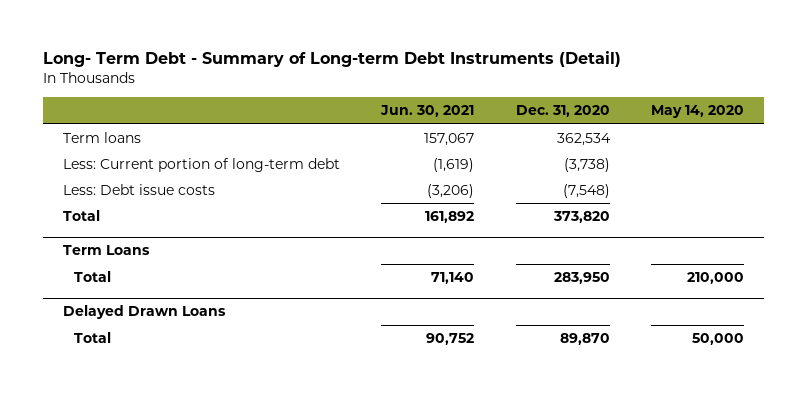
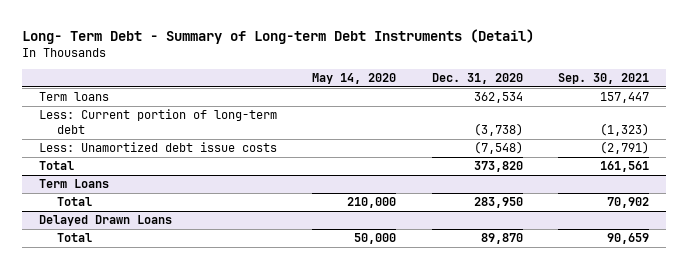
- | Jun. 30, 2021 | Dec. 31, 2020 | May 14, 2020
+ | May 14, 2020 | Dec. 31, 2020 | Sep. 30, 2021
- Less: Debt issue costs | (3,206) | (7,548) |
+ Less: Unamortized debt issue costs | | (7,548) | (2,791)

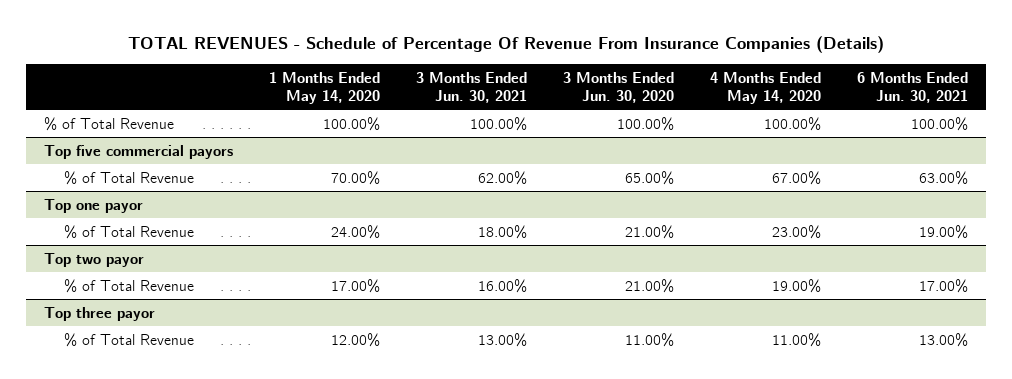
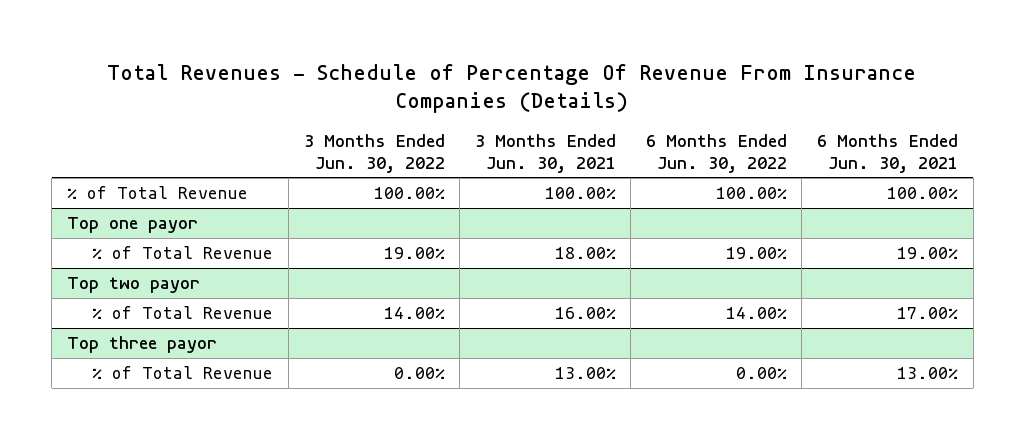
- TOTAL REVENUES - Schedule of Percentage Of Revenue From Insurance Companies (Details)
+ Total Revenues - Schedule of Percentage Of Revenue From Insurance Companies (Details)
- | 1 Months Ended May 14, 2020 | 3 Months Ended Jun. 30, 2021 | 3 Months Ended Jun. 30, 2020 | 4 Months Ended May 14, 2020 | 6 Months Ended Jun. 30, 2021
+ | 3 Months Ended Jun. 30, 2022 | 3 Months Ended Jun. 30, 2021 | 6 Months Ended Jun. 30, 2022 | 6 Months Ended Jun. 30, 2021
- Top five commercial payors
- % of Total Revenue | 70.00% | 62.00% | 65.00% | 67.00% | 63.00%

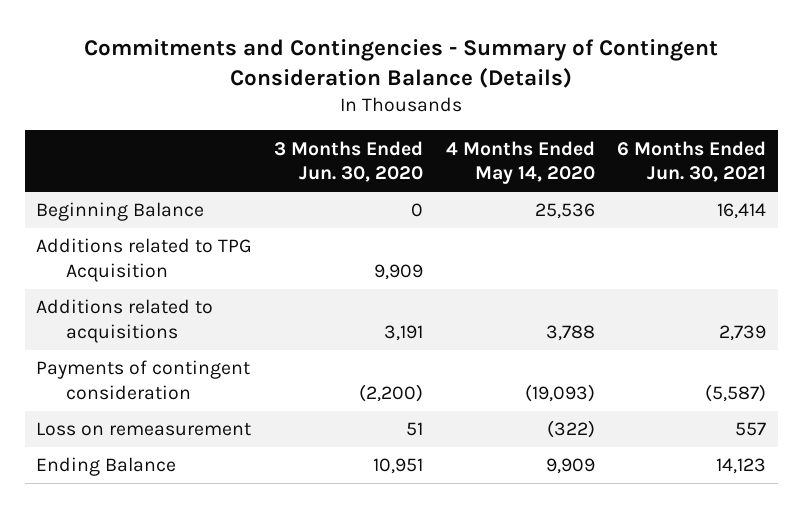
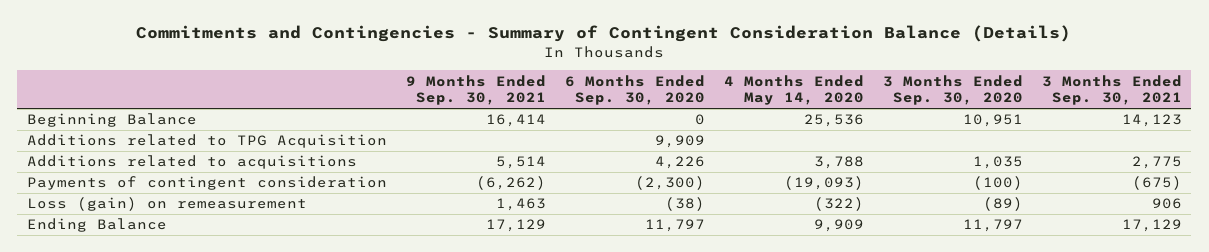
- | 3 Months Ended Jun. 30, 2020 | 4 Months Ended May 14, 2020 | 6 Months Ended Jun. 30, 2021
+ | 9 Months Ended Sep. 30, 2021 | 6 Months Ended Sep. 30, 2020 | 4 Months Ended May 14, 2020 | 3 Months Ended Sep. 30, 2020 | 3 Months Ended Sep. 30, 2021
- Loss on remeasurement | 51 | (322) | 557
+ Loss (gain) on remeasurement | 1,463 | (38) | (322) | (89) | 906

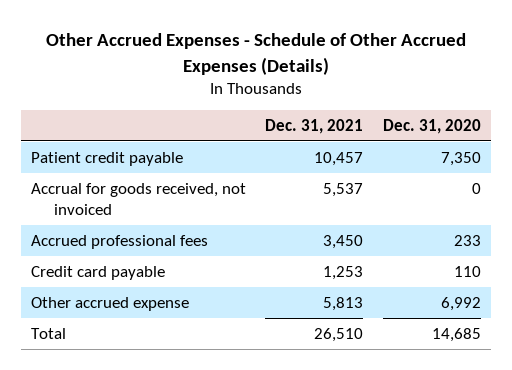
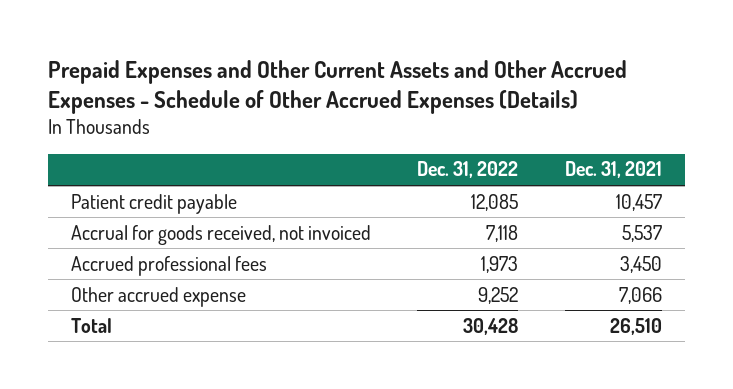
- Other Accrued Expenses - Schedule of Other Accrued Expenses (Details)
+ Prepaid Expenses and Other Current Assets and Other Accrued Expenses - Schedule of Other Accrued Expenses (Details)
- | Dec. 31, 2021 | Dec. 31, 2020
+ | Dec. 31, 2022 | Dec. 31, 2021
- Credit card payable | 1,253 | 110
- Other accrued expense | 5,813 | 6,992
+ Other accrued expense | 9,252 | 7,066

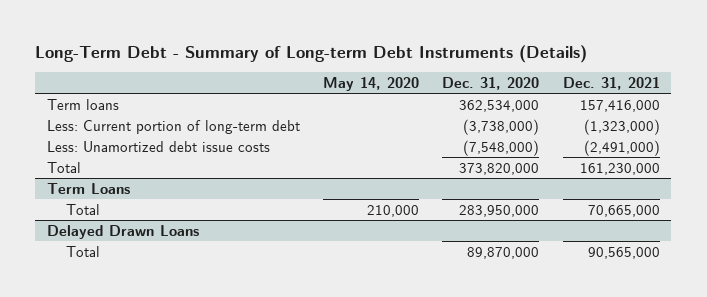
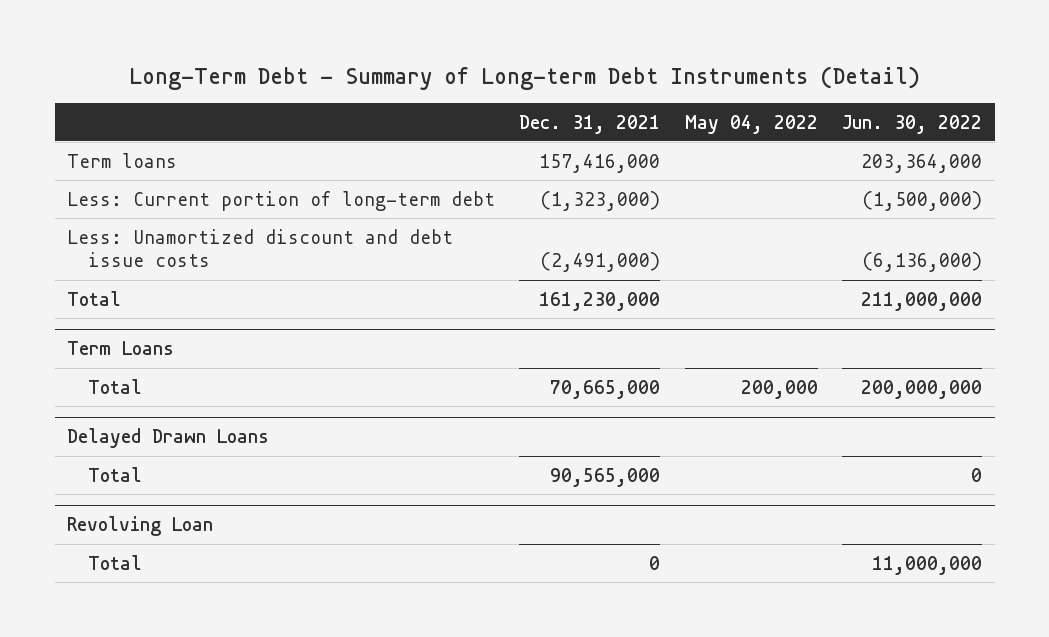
- Long-Term Debt - Summary of Long-term Debt Instruments (Details)
+ Long-Term Debt - Summary of Long-term Debt Instruments (Detail)
- | May 14, 2020 | Dec. 31, 2020 | Dec. 31, 2021
+ | Dec. 31, 2021 | May 04, 2022 | Jun. 30, 2022
- Less: Unamortized debt issue costs | | (7,548,000) | (2,491,000)
+ Less: Unamortized discount and debt issue costs | (2,491,000) | | (6,136,000)
+ Revolving Loan
+ Total | 0 | | 11,000,000

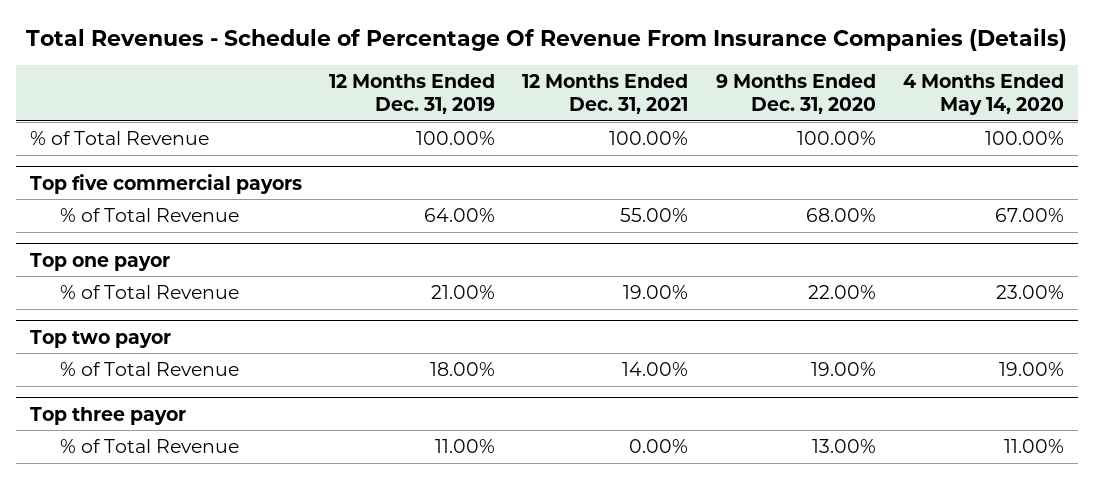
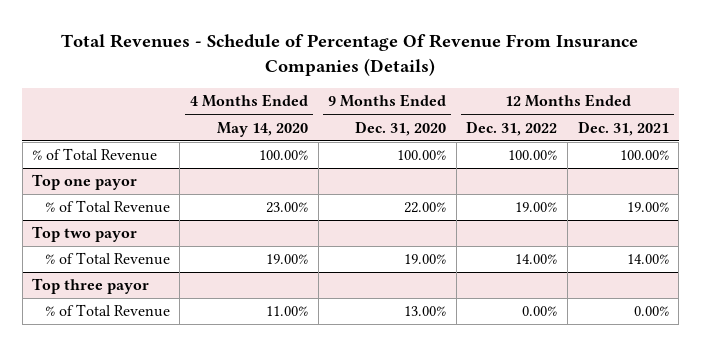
- | 12 Months Ended Dec. 31, 2019 | 12 Months Ended Dec. 31, 2021 | 9 Months Ended Dec. 31, 2020 | 4 Months Ended May 14, 2020
+ | 4 Months Ended May 14, 2020 | 9 Months Ended Dec. 31, 2020 | 12 Months Ended Dec. 31, 2022 | 12 Months Ended Dec. 31, 2021
- Top five commercial payors
- % of Total Revenue | 64.00% | 55.00% | 68.00% | 67.00%

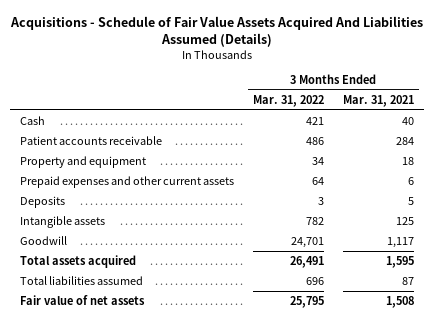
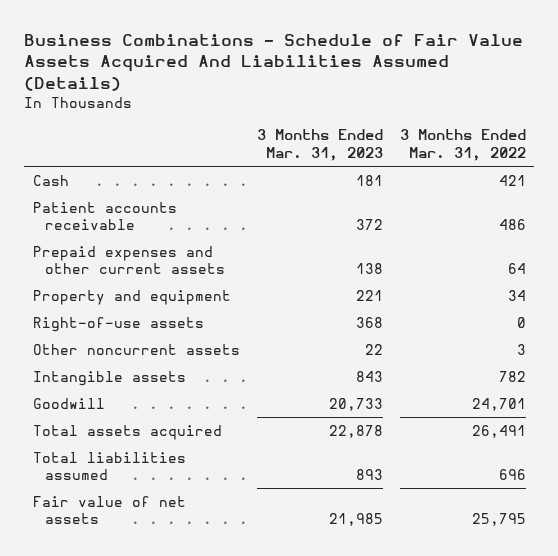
- Acquisitions - Schedule of Fair Value Assets Acquired And Liabilities Assumed (Details)
+ Business Combinations - Schedule of Fair Value Assets Acquired And Liabilities Assumed (Details)
- | 3 Months Ended Mar. 31, 2022 | 3 Months Ended Mar. 31, 2021
+ | 3 Months Ended Mar. 31, 2023 | 3 Months Ended Mar. 31, 2022
- Deposits | 3 | 5
moved down: Property and equipment | 221 | 34
+ Right-of-use assets | 368 | 0
+ Other noncurrent assets | 22 | 3

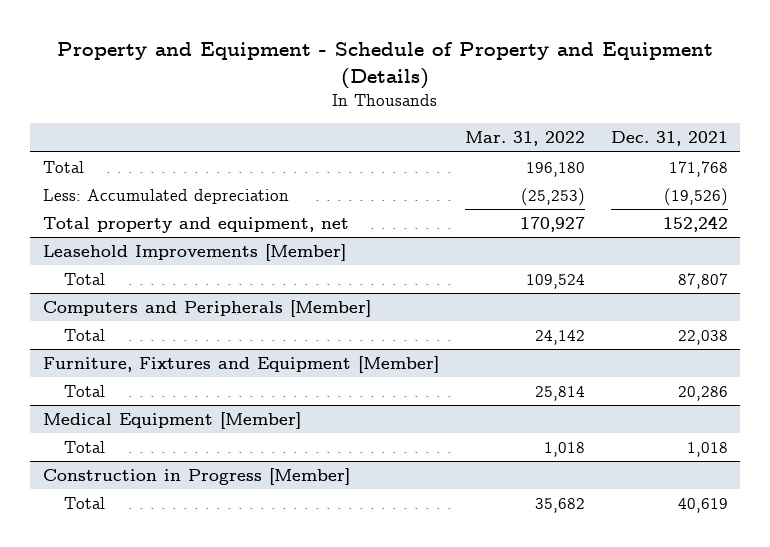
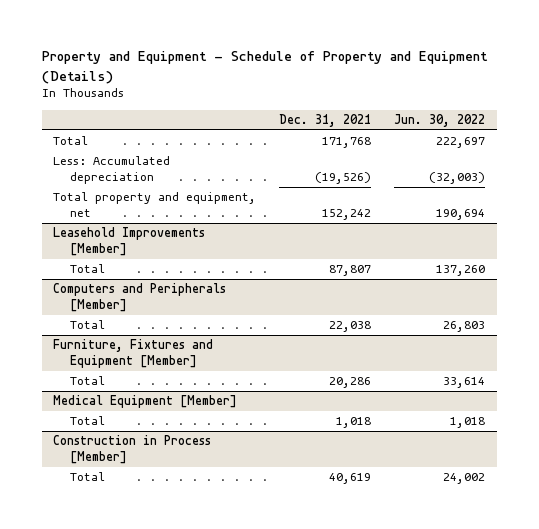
- | Mar. 31, 2022 | Dec. 31, 2021
+ | Dec. 31, 2021 | Jun. 30, 2022
- Construction in Progress [Member]
+ Construction in Process [Member]

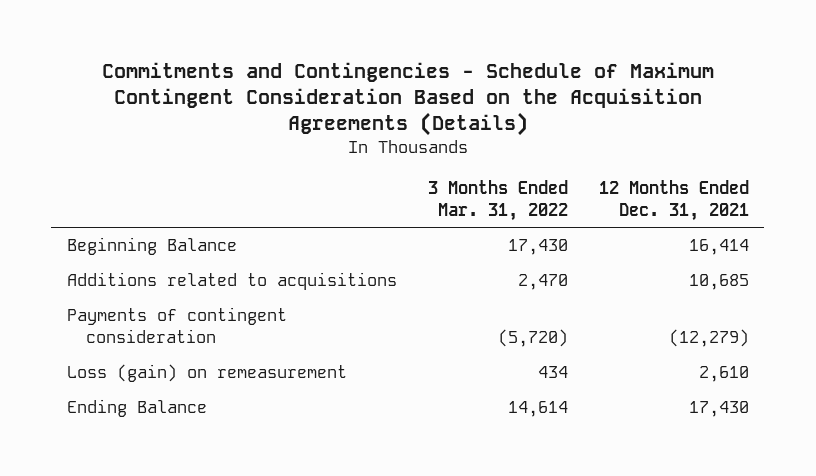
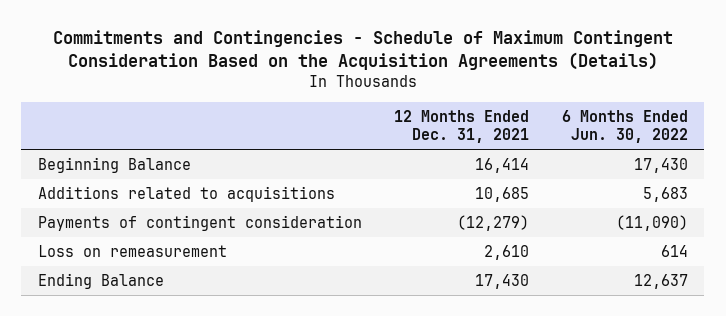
- | 3 Months Ended Mar. 31, 2022 | 12 Months Ended Dec. 31, 2021
+ | 12 Months Ended Dec. 31, 2021 | 6 Months Ended Jun. 30, 2022
- Loss (gain) on remeasurement | 434 | 2,610
+ Loss on remeasurement | 2,610 | 614

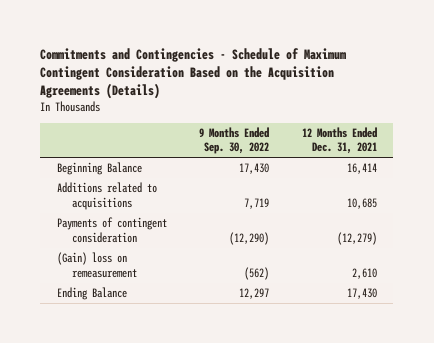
- | 12 Months Ended Dec. 31, 2021 | 6 Months Ended Jun. 30, 2022
+ | 9 Months Ended Sep. 30, 2022 | 12 Months Ended Dec. 31, 2021
- Loss on remeasurement | 2,610 | 614
+ (Gain) loss on remeasurement | (562) | 2,610

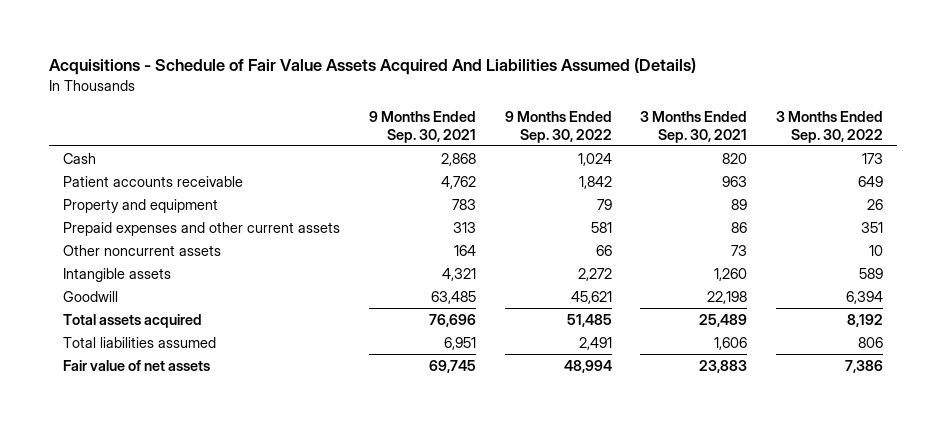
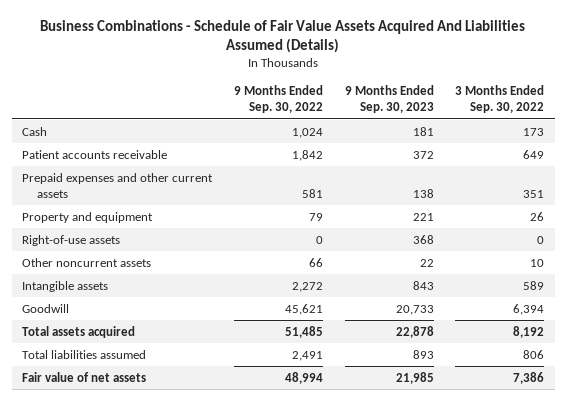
- Acquisitions - Schedule of Fair Value Assets Acquired And Liabilities Assumed (Details)
+ Business Combinations - Schedule of Fair Value Assets Acquired And Liabilities Assumed (Details)
- | 9 Months Ended Sep. 30, 2021 | 9 Months Ended Sep. 30, 2022 | 3 Months Ended Sep. 30, 2021 | 3 Months Ended Sep. 30, 2022
+ | 9 Months Ended Sep. 30, 2022 | 9 Months Ended Sep. 30, 2023 | 3 Months Ended Sep. 30, 2022
moved down: Property and equipment | 79 | 221 | 26
+ Right-of-use assets | 0 | 368 | 0

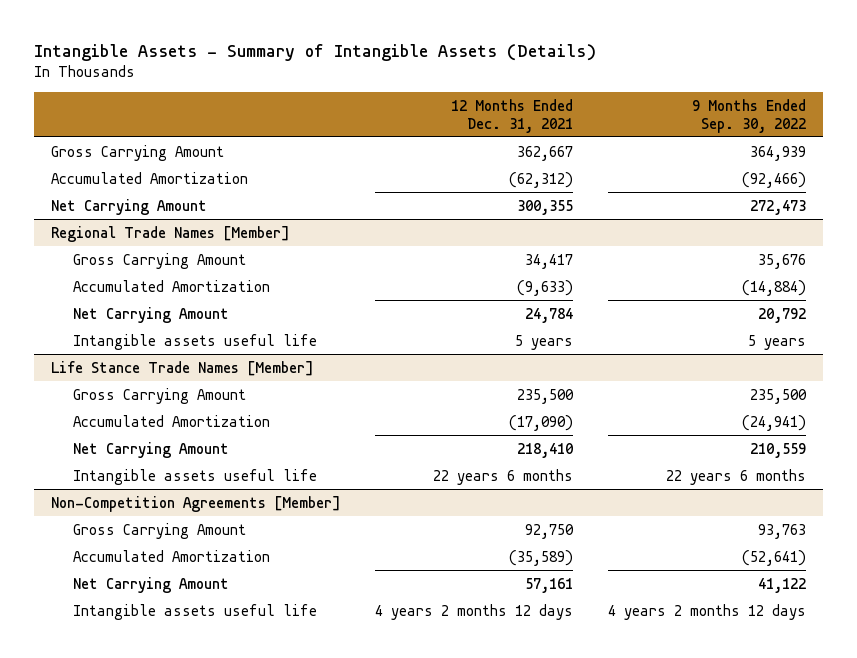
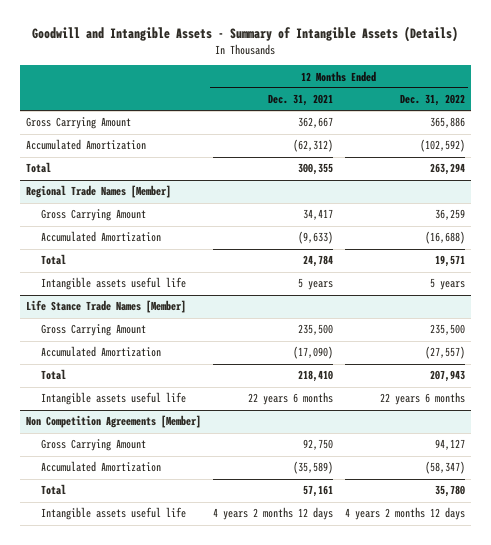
- Intangible Assets - Summary of Intangible Assets (Details)
+ Goodwill and Intangible Assets - Summary of Intangible Assets (Details)
- | 12 Months Ended Dec. 31, 2021 | 9 Months Ended Sep. 30, 2022
+ | 12 Months Ended Dec. 31, 2021 | 12 Months Ended Dec. 31, 2022
- Net Carrying Amount | 300,355 | 272,473
+ Total | 300,355 | 263,294
@ Regional Trade Names [Member]
- Net Carrying Amount | 24,784 | 20,792
+ Total | 24,784 | 19,571
@ Life Stance Trade Names [Member]
- Net Carrying Amount | 218,410 | 210,559
+ Total | 218,410 | 207,943
- Non-Competition Agreements [Member]
+ Non Competition Agreements [Member]
- Net Carrying Amount | 57,161 | 41,122
+ Total | 57,161 | 35,780

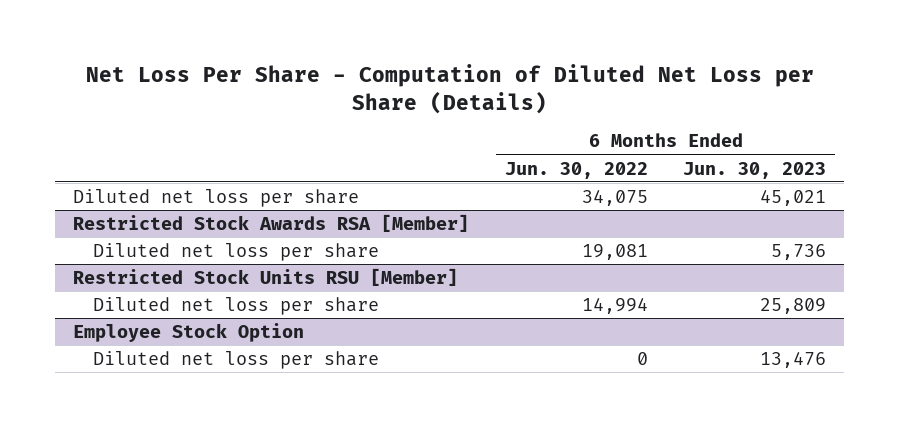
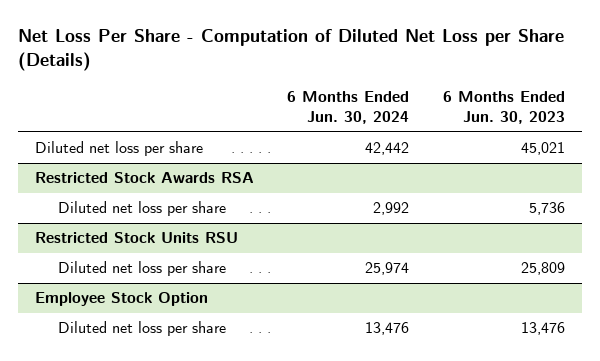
- | 6 Months Ended Jun. 30, 2022 | 6 Months Ended Jun. 30, 2023
+ | 6 Months Ended Jun. 30, 2024 | 6 Months Ended Jun. 30, 2023
- Restricted Stock Awards RSA [Member]
+ Restricted Stock Awards RSA
- Restricted Stock Units RSU [Member]
+ Restricted Stock Units RSU

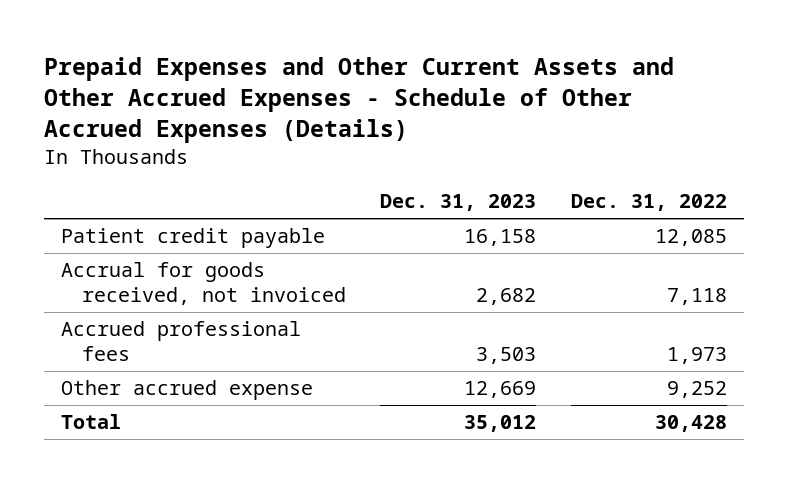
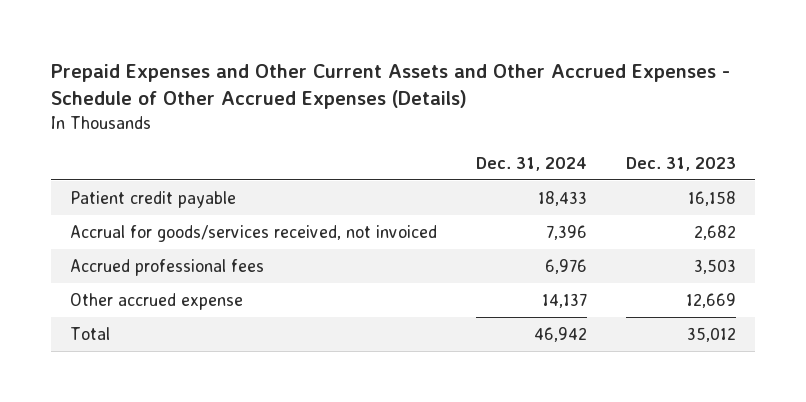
- | Dec. 31, 2023 | Dec. 31, 2022
+ | Dec. 31, 2024 | Dec. 31, 2023
- Accrual for goods received, not invoiced | 2,682 | 7,118
+ Accrual for goods/services received, not invoiced | 7,396 | 2,682

